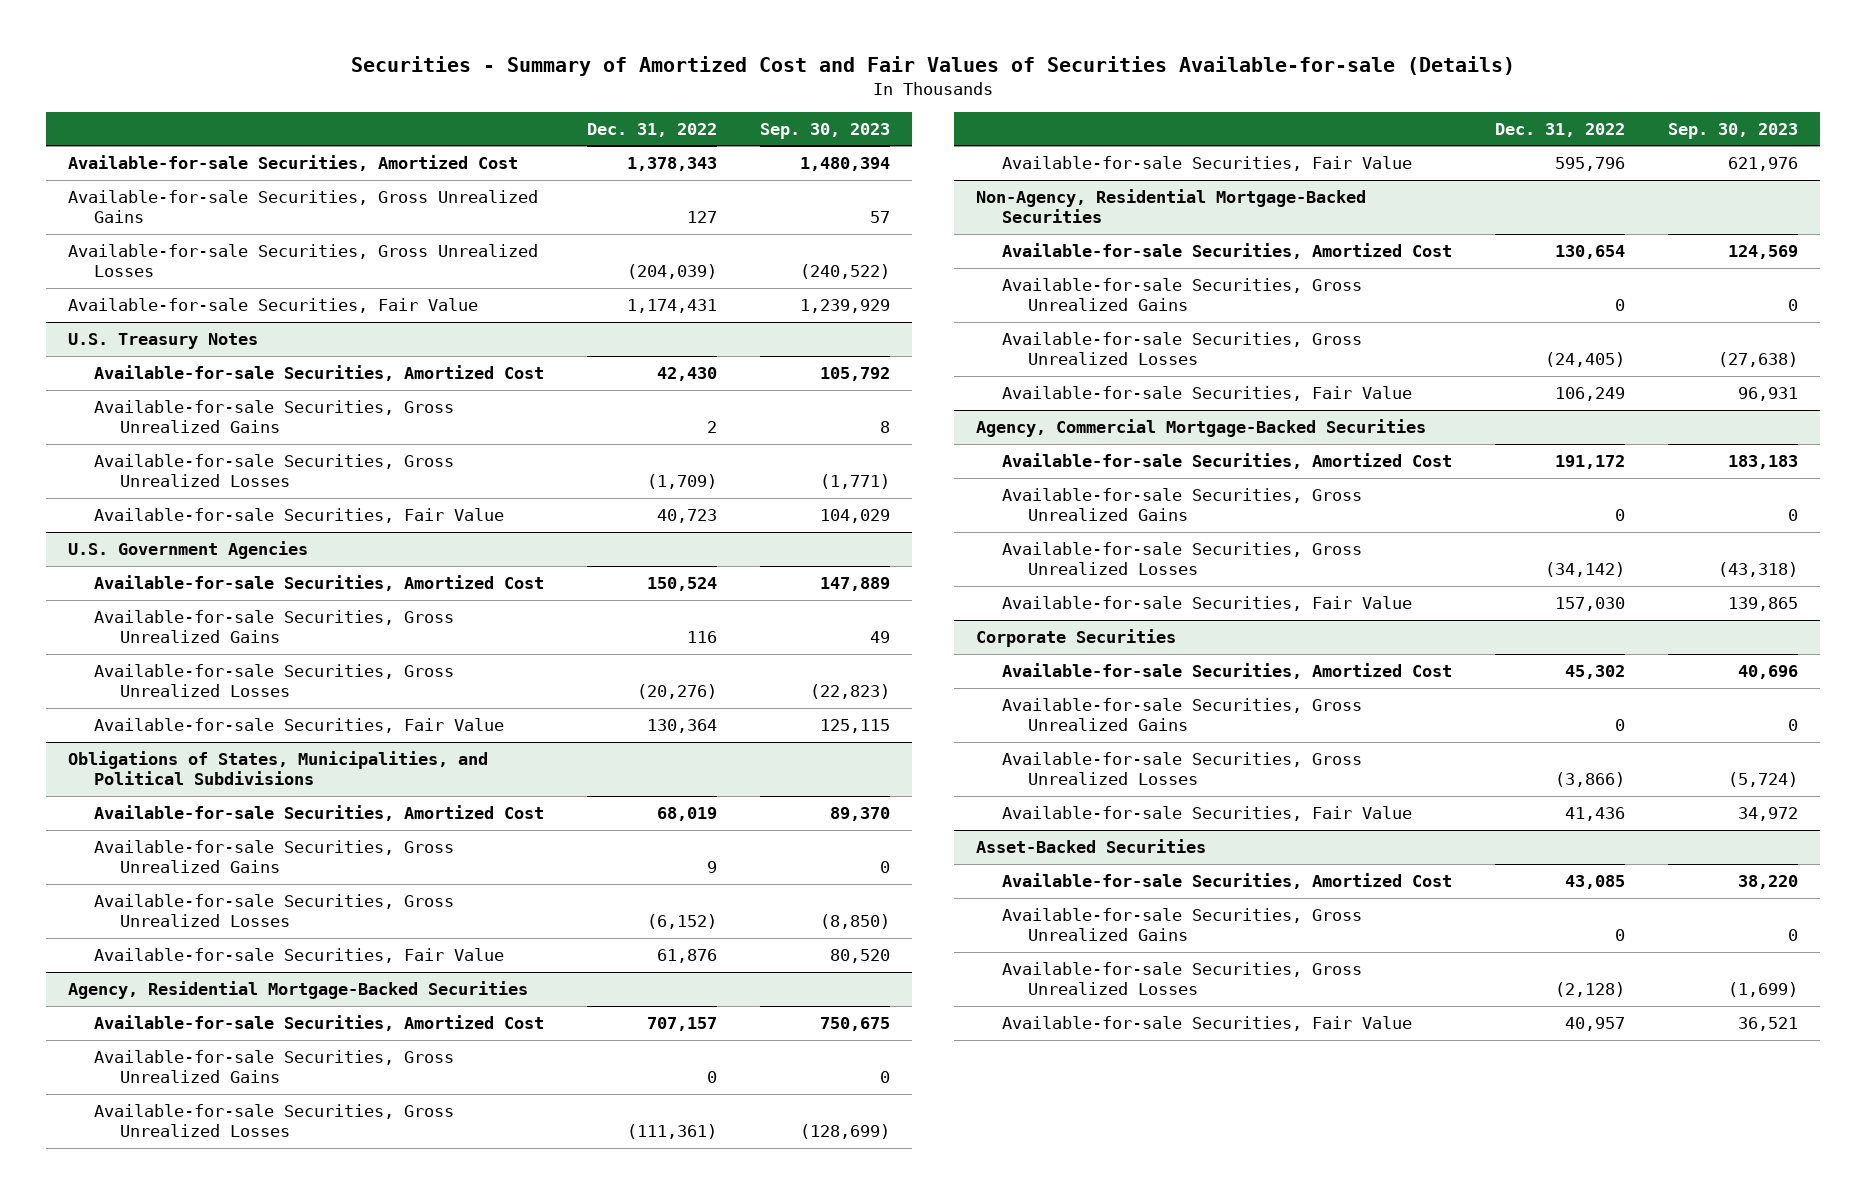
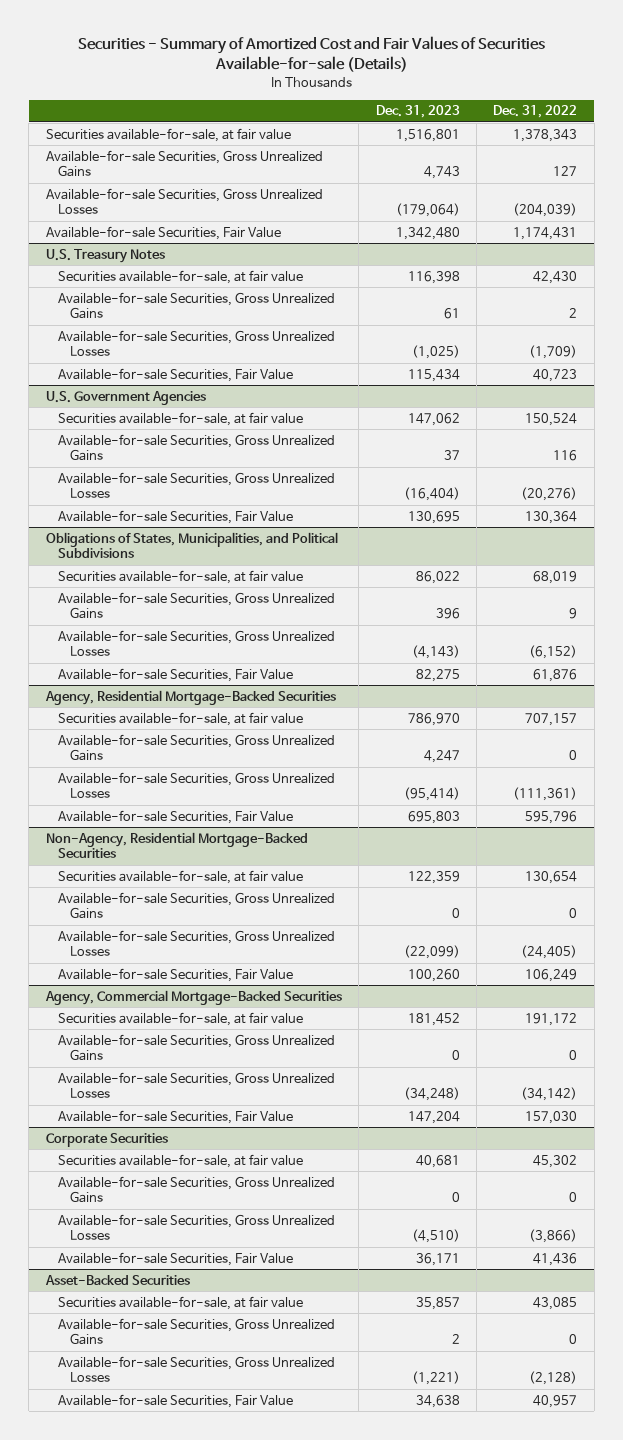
- | Dec. 31, 2022 | Sep. 30, 2023
+ | Dec. 31, 2023 | Dec. 31, 2022
- Available-for-sale Securities, Amortized Cost | 1,378,343 | 1,480,394
+ Securities available-for-sale, at fair value | 1,516,801 | 1,378,343
@ U.S. Treasury Notes
- Available-for-sale Securities, Amortized Cost | 42,430 | 105,792
+ Securities available-for-sale, at fair value | 116,398 | 42,430
@ U.S. Government Agencies
- Available-for-sale Securities, Amortized Cost | 150,524 | 147,889
+ Securities available-for-sale, at fair value | 147,062 | 150,524
@ Obligations of States, Municipalities, and Political Subdivisions
- Available-for-sale Securities, Amortized Cost | 68,019 | 89,370
+ Securities available-for-sale, at fair value | 86,022 | 68,019
@ Agency, Residential Mortgage-Backed Securities
- Available-for-sale Securities, Amortized Cost | 707,157 | 750,675
+ Securities available-for-sale, at fair value | 786,970 | 707,157
@ Non-Agency, Residential Mortgage-Backed Securities
- Available-for-sale Securities, Amortized Cost | 130,654 | 124,569
+ Securities available-for-sale, at fair value | 122,359 | 130,654
@ Agency, Commercial Mortgage-Backed Securities
- Available-for-sale Securities, Amortized Cost | 191,172 | 183,183
+ Securities available-for-sale, at fair value | 181,452 | 191,172
@ Corporate Securities
- Available-for-sale Securities, Amortized Cost | 45,302 | 40,696
+ Securities available-for-sale, at fair value | 40,681 | 45,302
@ Asset-Backed Securities
- Available-for-sale Securities, Amortized Cost | 43,085 | 38,220
+ Securities available-for-sale, at fair value | 35,857 | 43,085

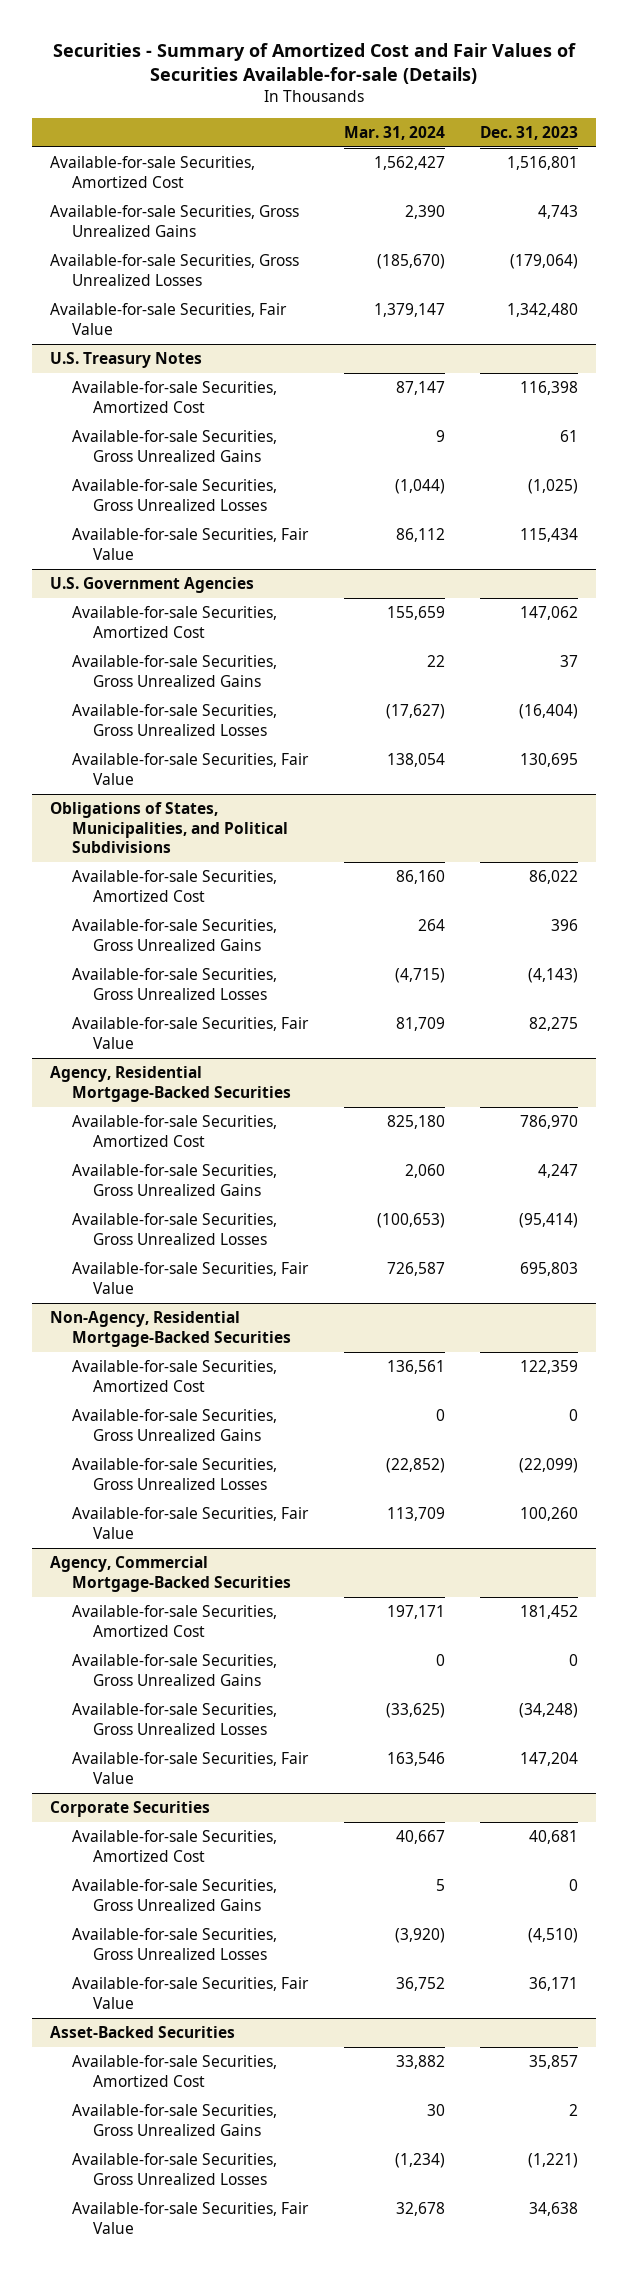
- | Dec. 31, 2023 | Dec. 31, 2022
+ | Mar. 31, 2024 | Dec. 31, 2023
- Securities available-for-sale, at fair value | 1,516,801 | 1,378,343
+ Available-for-sale Securities, Amortized Cost | 1,562,427 | 1,516,801
@ U.S. Treasury Notes
- Securities available-for-sale, at fair value | 116,398 | 42,430
+ Available-for-sale Securities, Amortized Cost | 87,147 | 116,398
@ U.S. Government Agencies
- Securities available-for-sale, at fair value | 147,062 | 150,524
+ Available-for-sale Securities, Amortized Cost | 155,659 | 147,062
@ Obligations of States, Municipalities, and Political Subdivisions
- Securities available-for-sale, at fair value | 86,022 | 68,019
+ Available-for-sale Securities, Amortized Cost | 86,160 | 86,022
@ Agency, Residential Mortgage-Backed Securities
- Securities available-for-sale, at fair value | 786,970 | 707,157
+ Available-for-sale Securities, Amortized Cost | 825,180 | 786,970
@ Non-Agency, Residential Mortgage-Backed Securities
- Securities available-for-sale, at fair value | 122,359 | 130,654
+ Available-for-sale Securities, Amortized Cost | 136,561 | 122,359
@ Agency, Commercial Mortgage-Backed Securities
- Securities available-for-sale, at fair value | 181,452 | 191,172
+ Available-for-sale Securities, Amortized Cost | 197,171 | 181,452
@ Corporate Securities
- Securities available-for-sale, at fair value | 40,681 | 45,302
+ Available-for-sale Securities, Amortized Cost | 40,667 | 40,681
@ Asset-Backed Securities
- Securities available-for-sale, at fair value | 35,857 | 43,085
+ Available-for-sale Securities, Amortized Cost | 33,882 | 35,857

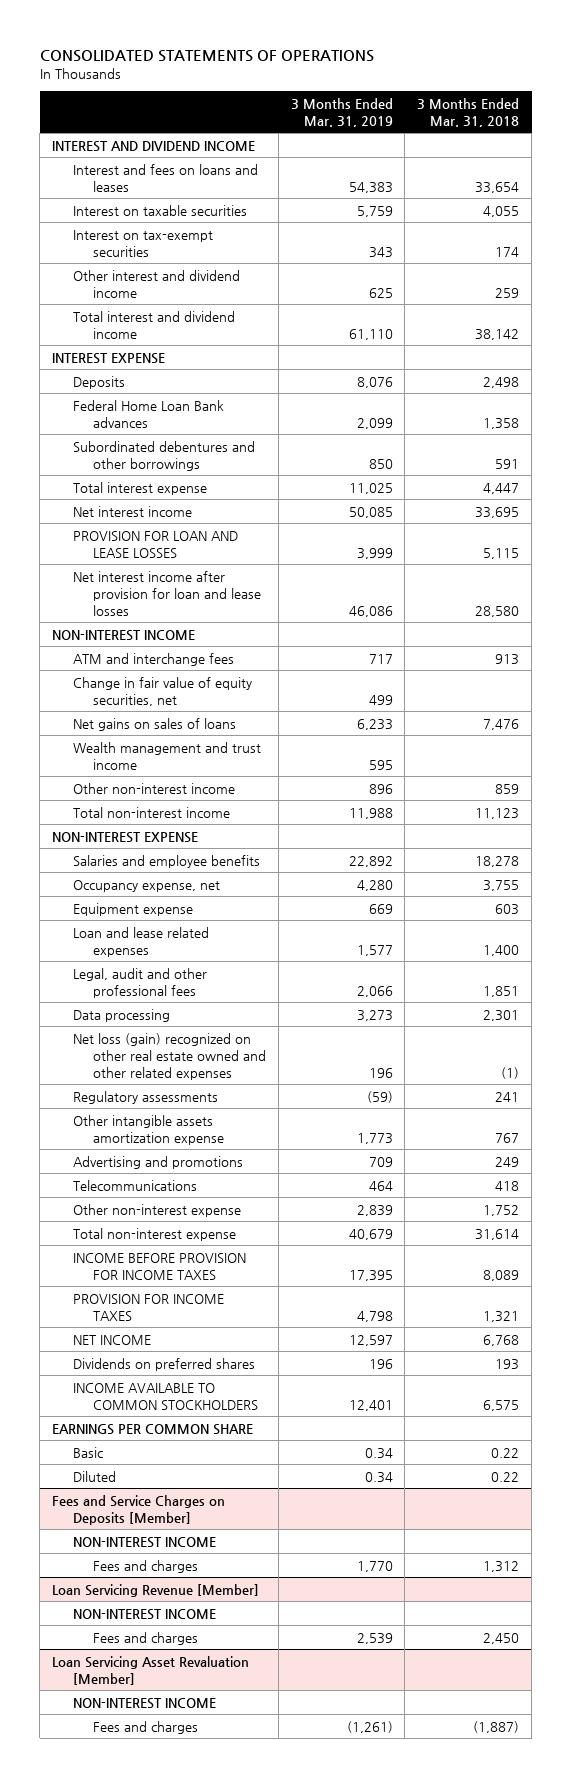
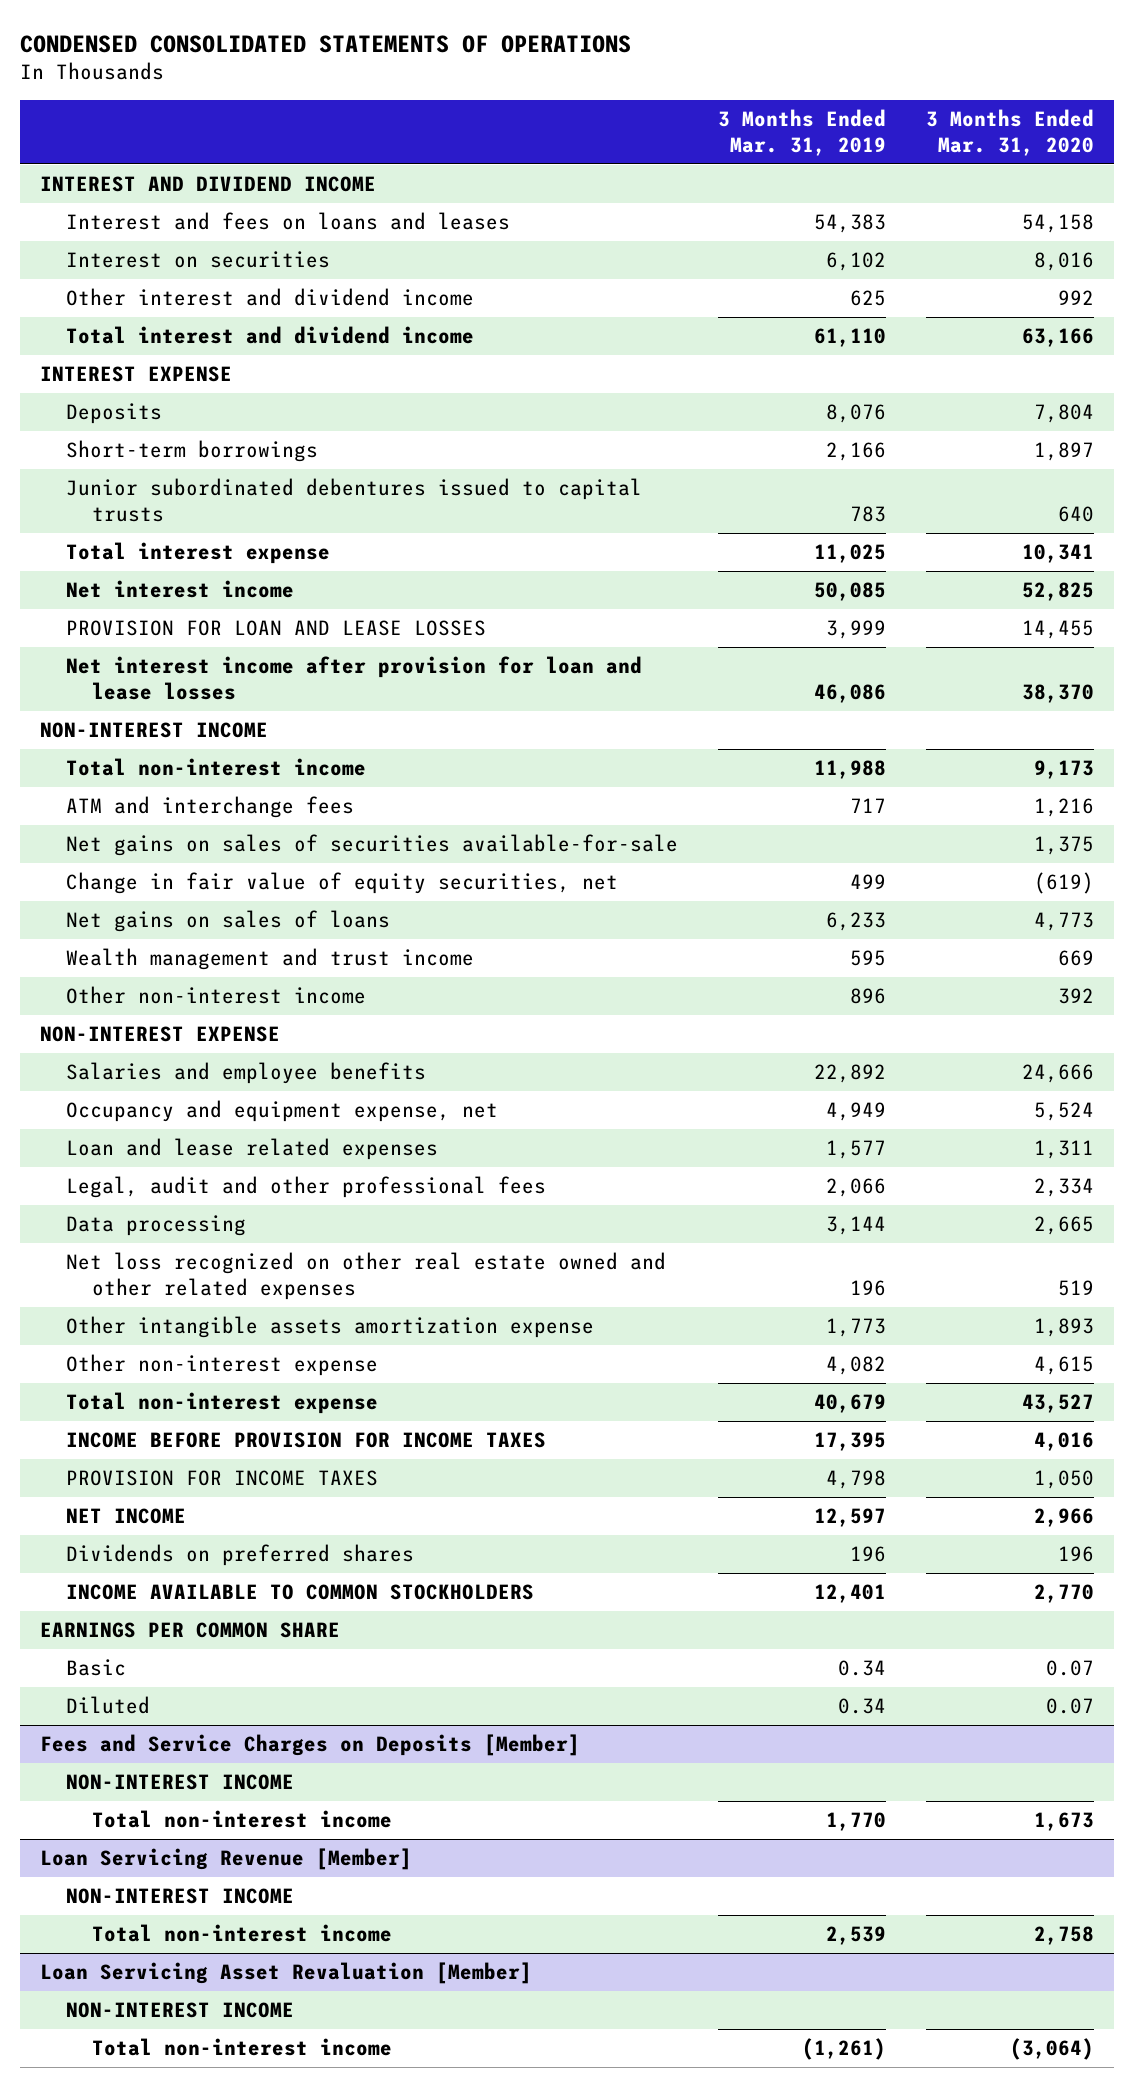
- CONSOLIDATED STATEMENTS OF OPERATIONS
+ CONDENSED CONSOLIDATED STATEMENTS OF OPERATIONS
- | 3 Months Ended Mar. 31, 2019 | 3 Months Ended Mar. 31, 2018
+ | 3 Months Ended Mar. 31, 2019 | 3 Months Ended Mar. 31, 2020
- Interest on taxable securities | 5,759 | 4,055
- Interest on tax-exempt securities | 343 | 174
+ Interest on securities | 6,102 | 8,016
- Federal Home Loan Bank advances | 2,099 | 1,358
- Subordinated debentures and other borrowings | 850 | 591
+ Short-term borrowings | 2,166 | 1,897
+ Junior subordinated debentures issued to capital trusts | 783 | 640
moved up: Total non-interest income | 11,988 | 9,173
+ Net gains on sales of securities available-for-sale | | 1,375
- Occupancy expense, net | 4,280 | 3,755
- Equipment expense | 669 | 603
+ Occupancy and equipment expense, net | 4,949 | 5,524
- Data processing | 3,273 | 2,301
- Net loss (gain) recognized on other real estate owned and other related expenses | 196 | (1)
- Regulatory assessments | (59) | 241
+ Data processing | 3,144 | 2,665
+ Net loss recognized on other real estate owned and other related expenses | 196 | 519
- Advertising and promotions | 709 | 249
- Telecommunications | 464 | 418
- Other non-interest expense | 2,839 | 1,752
+ Other non-interest expense | 4,082 | 4,615
@ Fees and Service Charges on Deposits [Member]
- Fees and charges | 1,770 | 1,312
+ Total non-interest income | 1,770 | 1,673
@ Loan Servicing Revenue [Member]
- Fees and charges | 2,539 | 2,450
+ Total non-interest income | 2,539 | 2,758
@ Loan Servicing Asset Revaluation [Member]
- Fees and charges | (1,261) | (1,887)
+ Total non-interest income | (1,261) | (3,064)

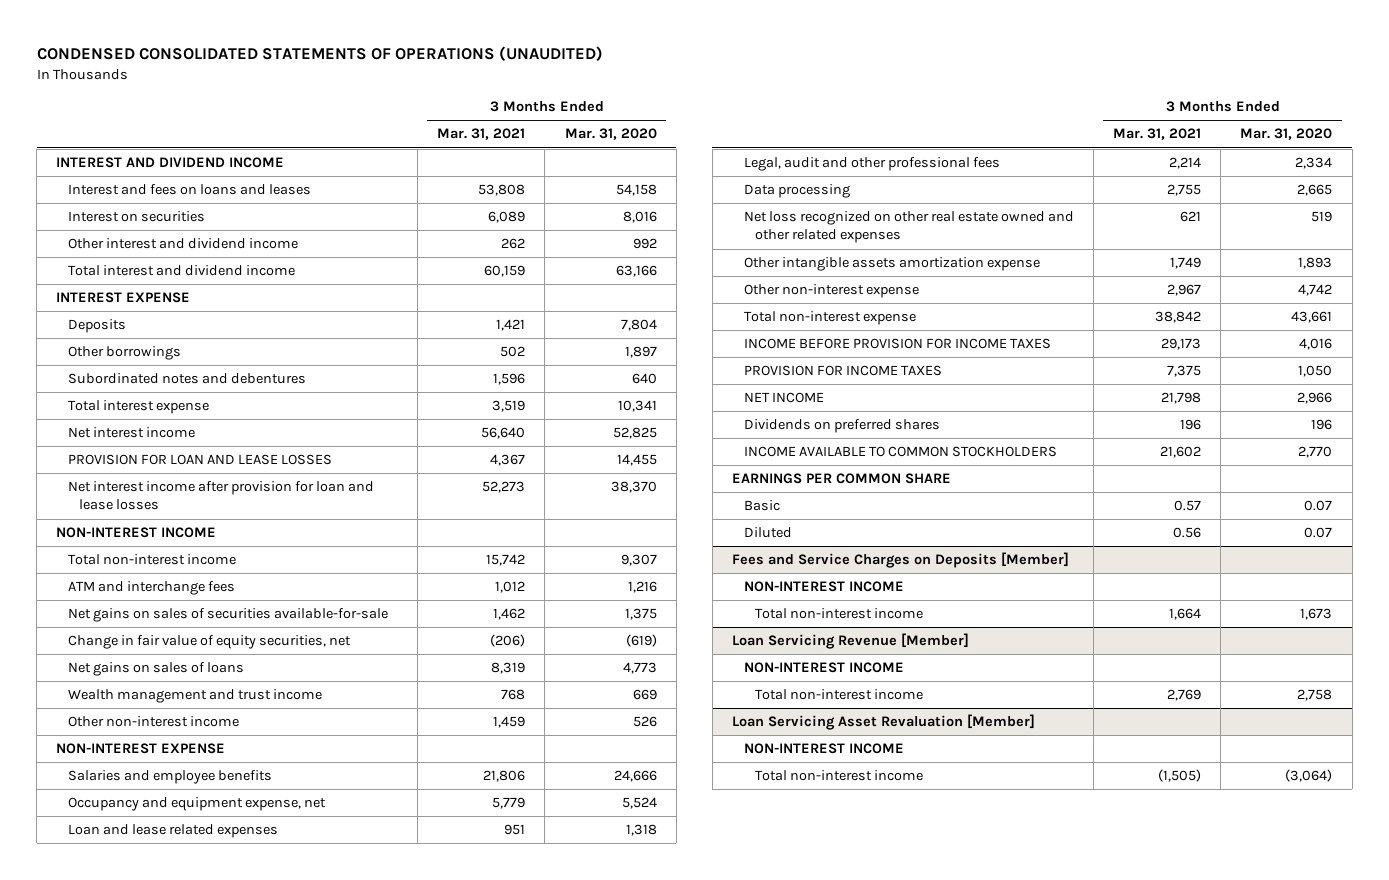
- CONDENSED CONSOLIDATED STATEMENTS OF OPERATIONS
+ CONDENSED CONSOLIDATED STATEMENTS OF OPERATIONS (UNAUDITED)
- | 3 Months Ended Mar. 31, 2019 | 3 Months Ended Mar. 31, 2020
+ | 3 Months Ended Mar. 31, 2021 | 3 Months Ended Mar. 31, 2020
- Short-term borrowings | 2,166 | 1,897
- Junior subordinated debentures issued to capital trusts | 783 | 640
+ Other borrowings | 502 | 1,897
+ Subordinated notes and debentures | 1,596 | 640
- Total non-interest income | 11,988 | 9,173
+ Total non-interest income | 15,742 | 9,307
- Other non-interest income | 896 | 392
+ Other non-interest income | 1,459 | 526
- Loan and lease related expenses | 1,577 | 1,311
+ Loan and lease related expenses | 951 | 1,318
- Other non-interest expense | 4,082 | 4,615
- Total non-interest expense | 40,679 | 43,527
+ Other non-interest expense | 2,967 | 4,742
+ Total non-interest expense | 38,842 | 43,661

